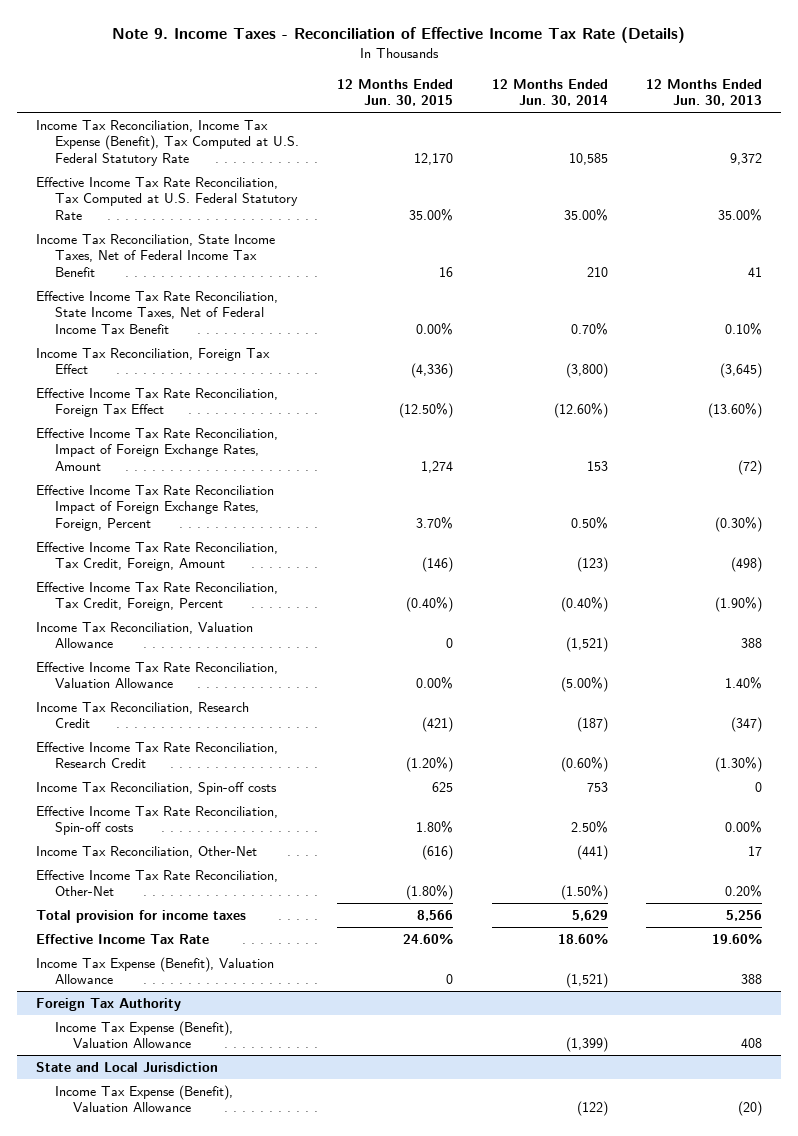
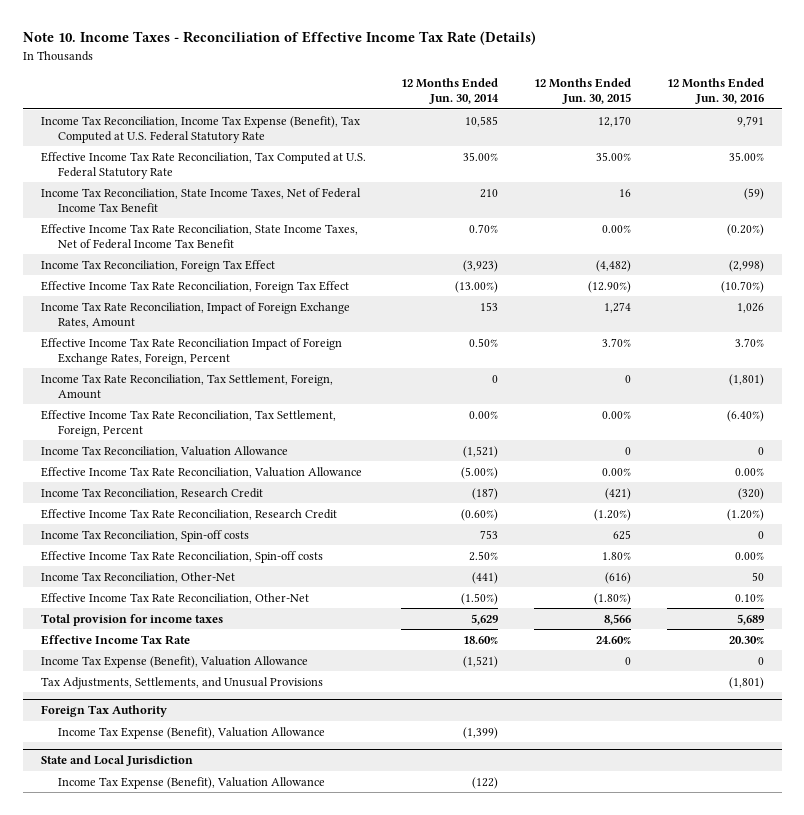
- Note 9. Income Taxes - Reconciliation of Effective Income Tax Rate (Details)
+ Note 10. Income Taxes - Reconciliation of Effective Income Tax Rate (Details)
- | 12 Months Ended Jun. 30, 2015 | 12 Months Ended Jun. 30, 2014 | 12 Months Ended Jun. 30, 2013
+ | 12 Months Ended Jun. 30, 2014 | 12 Months Ended Jun. 30, 2015 | 12 Months Ended Jun. 30, 2016
- Income Tax Reconciliation, Foreign Tax Effect | (4,336) | (3,800) | (3,645)
- Effective Income Tax Rate Reconciliation, Foreign Tax Effect | (12.50%) | (12.60%) | (13.60%)
- Effective Income Tax Rate Reconciliation, Impact of Foreign Exchange Rates, Amount | 1,274 | 153 | (72)
+ Income Tax Reconciliation, Foreign Tax Effect | (3,923) | (4,482) | (2,998)
+ Effective Income Tax Rate Reconciliation, Foreign Tax Effect | (13.00%) | (12.90%) | (10.70%)
+ Income Tax Rate Reconciliation, Impact of Foreign Exchange Rates, Amount | 153 | 1,274 | 1,026
- Effective Income Tax Rate Reconciliation, Tax Credit, Foreign, Amount | (146) | (123) | (498)
- Effective Income Tax Rate Reconciliation, Tax Credit, Foreign, Percent | (0.40%) | (0.40%) | (1.90%)
+ Income Tax Rate Reconciliation, Tax Settlement, Foreign, Amount | 0 | 0 | (1,801)
+ Effective Income Tax Rate Reconciliation, Tax Settlement, Foreign, Percent | 0.00% | 0.00% | (6.40%)
+ Tax Adjustments, Settlements, and Unusual Provisions | | | (1,801)

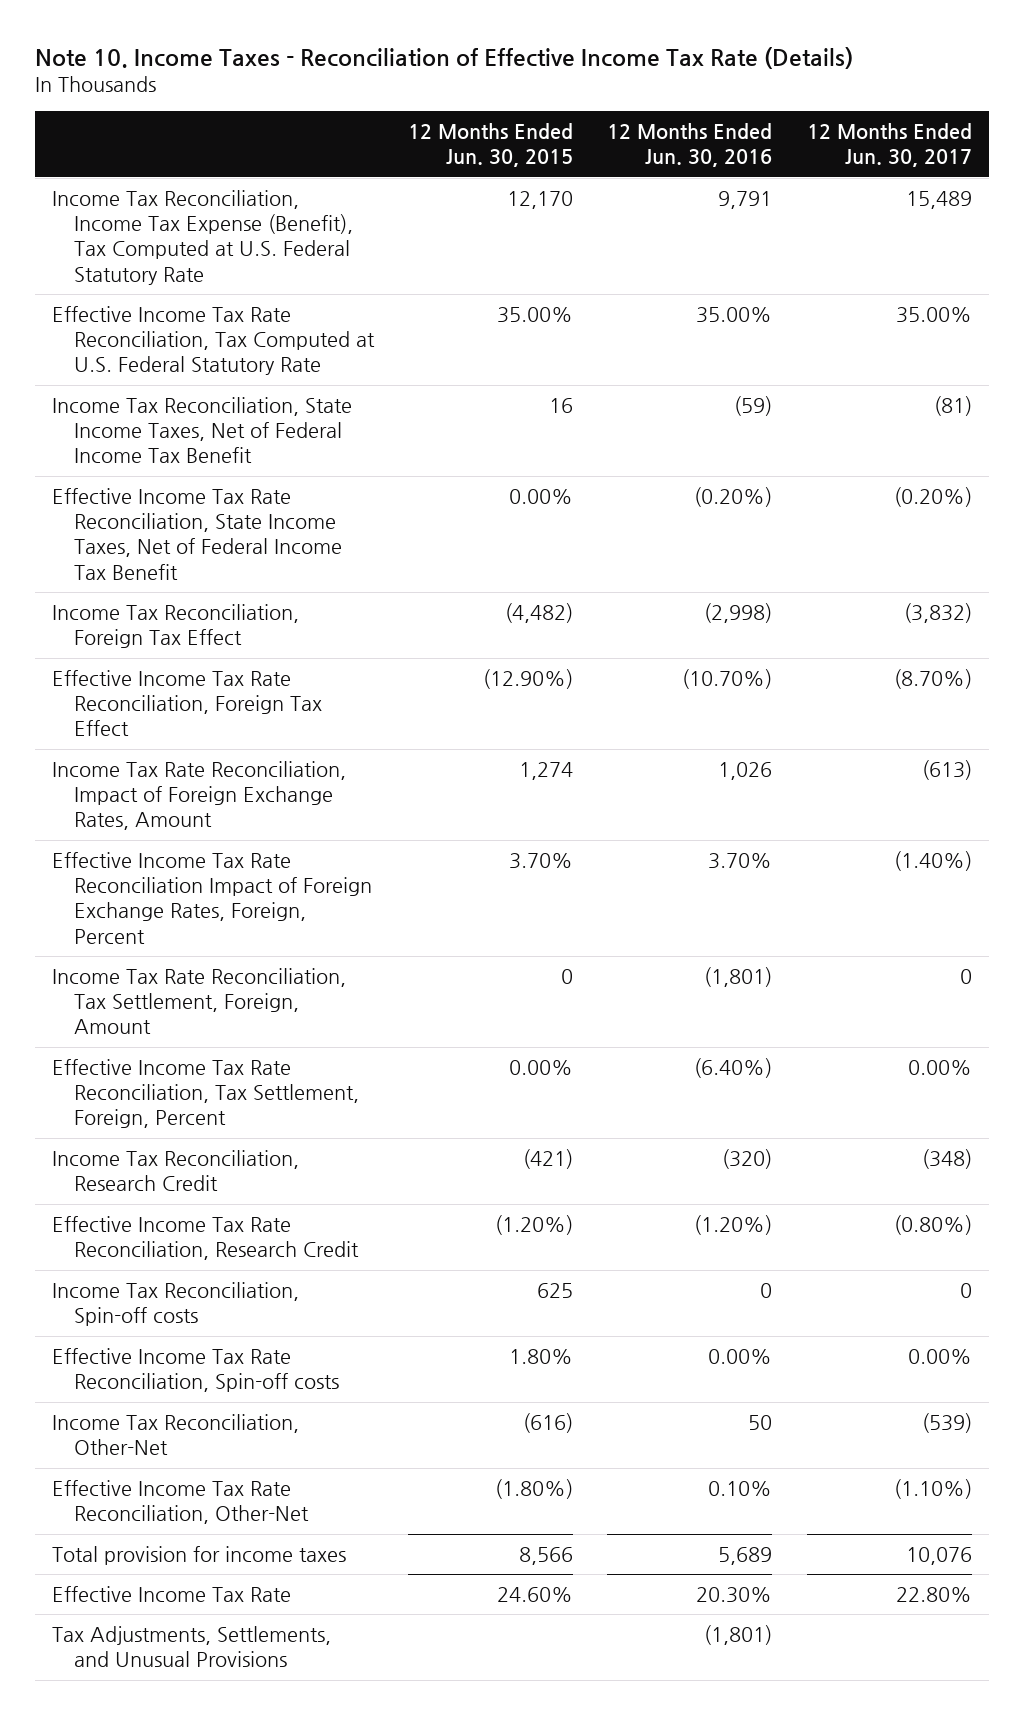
- | 12 Months Ended Jun. 30, 2014 | 12 Months Ended Jun. 30, 2015 | 12 Months Ended Jun. 30, 2016
+ | 12 Months Ended Jun. 30, 2015 | 12 Months Ended Jun. 30, 2016 | 12 Months Ended Jun. 30, 2017
- Income Tax Reconciliation, Valuation Allowance | (1,521) | 0 | 0
- Effective Income Tax Rate Reconciliation, Valuation Allowance | (5.00%) | 0.00% | 0.00%
- Income Tax Expense (Benefit), Valuation Allowance | (1,521) | 0 | 0
- Foreign Tax Authority
- Income Tax Expense (Benefit), Valuation Allowance | (1,399) | |
- State and Local Jurisdiction
- Income Tax Expense (Benefit), Valuation Allowance | (122) | |

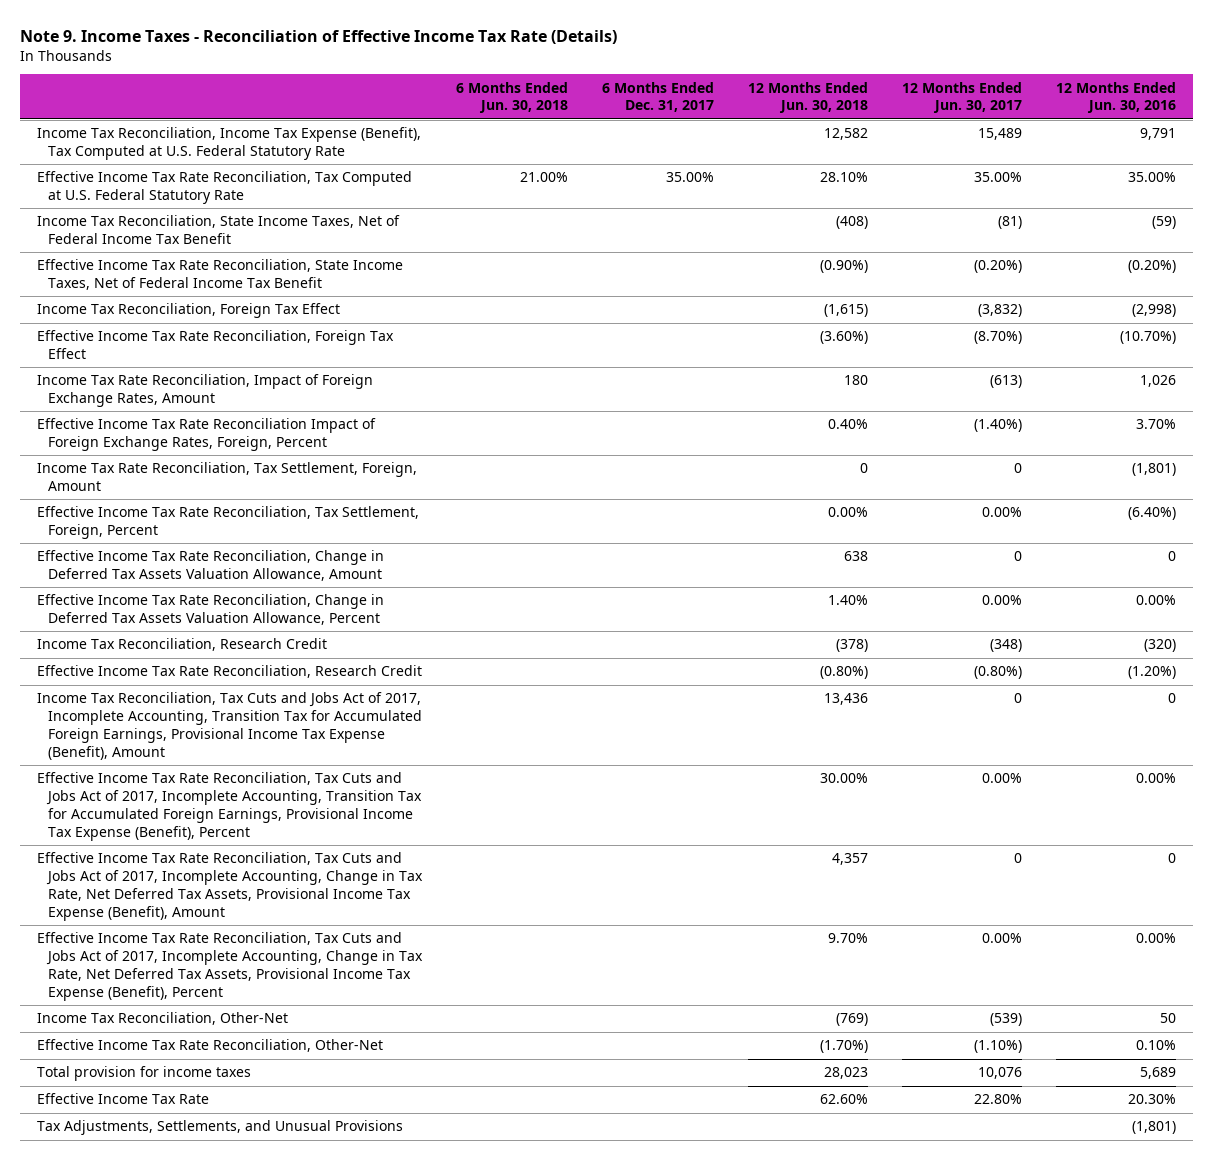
- Note 10. Income Taxes - Reconciliation of Effective Income Tax Rate (Details)
+ Note 9. Income Taxes - Reconciliation of Effective Income Tax Rate (Details)
- | 12 Months Ended Jun. 30, 2015 | 12 Months Ended Jun. 30, 2016 | 12 Months Ended Jun. 30, 2017
+ | 6 Months Ended Jun. 30, 2018 | 6 Months Ended Dec. 31, 2017 | 12 Months Ended Jun. 30, 2018 | 12 Months Ended Jun. 30, 2017 | 12 Months Ended Jun. 30, 2016
+ Effective Income Tax Rate Reconciliation, Change in Deferred Tax Assets Valuation Allowance, Amount | | | 638 | 0 | 0
+ Effective Income Tax Rate Reconciliation, Change in Deferred Tax Assets Valuation Allowance, Percent | | | 1.40% | 0.00% | 0.00%
- Income Tax Reconciliation, Spin-off costs | 625 | 0 | 0
- Effective Income Tax Rate Reconciliation, Spin-off costs | 1.80% | 0.00% | 0.00%
+ Income Tax Reconciliation, Tax Cuts and Jobs Act of 2017, Incomplete Accounting, Transition Tax for Accumulated Foreign Earnings, Provisional Income Tax Expense (Benefit), Amount | | | 13,436 | 0 | 0
+ Effective Income Tax Rate Reconciliation, Tax Cuts and Jobs Act of 2017, Incomplete Accounting, Transition Tax for Accumulated Foreign Earnings, Provisional Income Tax Expense (Benefit), Percent | | | 30.00% | 0.00% | 0.00%
+ Effective Income Tax Rate Reconciliation, Tax Cuts and Jobs Act of 2017, Incomplete Accounting, Change in Tax Rate, Net Deferred Tax Assets, Provisional Income Tax Expense (Benefit), Amount | | | 4,357 | 0 | 0
+ Effective Income Tax Rate Reconciliation, Tax Cuts and Jobs Act of 2017, Incomplete Accounting, Change in Tax Rate, Net Deferred Tax Assets, Provisional Income Tax Expense (Benefit), Percent | | | 9.70% | 0.00% | 0.00%

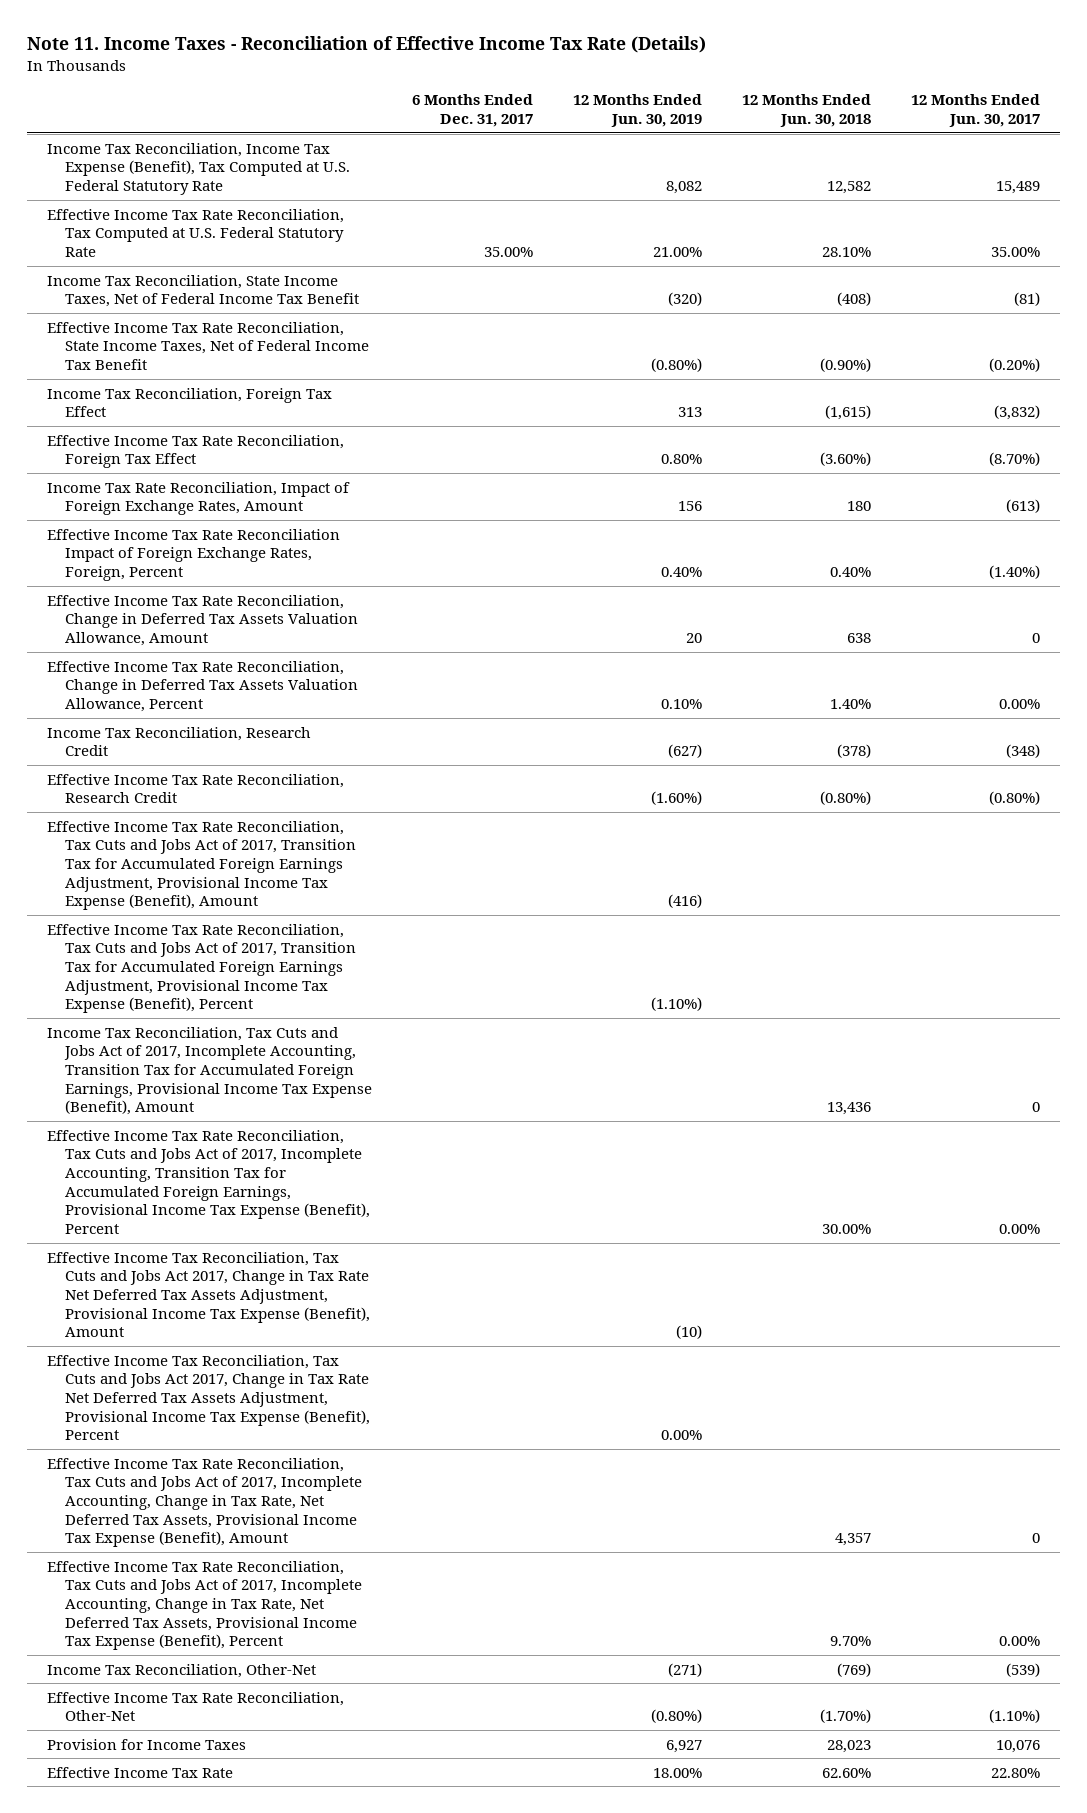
- Note 9. Income Taxes - Reconciliation of Effective Income Tax Rate (Details)
+ Note 11. Income Taxes - Reconciliation of Effective Income Tax Rate (Details)
- | 6 Months Ended Jun. 30, 2018 | 6 Months Ended Dec. 31, 2017 | 12 Months Ended Jun. 30, 2018 | 12 Months Ended Jun. 30, 2017 | 12 Months Ended Jun. 30, 2016
+ | 6 Months Ended Dec. 31, 2017 | 12 Months Ended Jun. 30, 2019 | 12 Months Ended Jun. 30, 2018 | 12 Months Ended Jun. 30, 2017
- Income Tax Rate Reconciliation, Tax Settlement, Foreign, Amount | | | 0 | 0 | (1,801)
- Effective Income Tax Rate Reconciliation, Tax Settlement, Foreign, Percent | | | 0.00% | 0.00% | (6.40%)
+ Effective Income Tax Rate Reconciliation, Tax Cuts and Jobs Act of 2017, Transition Tax for Accumulated Foreign Earnings Adjustment, Provisional Income Tax Expense (Benefit), Amount | | (416) | |
+ Effective Income Tax Rate Reconciliation, Tax Cuts and Jobs Act of 2017, Transition Tax for Accumulated Foreign Earnings Adjustment, Provisional Income Tax Expense (Benefit), Percent | | (1.10%) | |
+ Effective Income Tax Reconciliation, Tax Cuts and Jobs Act 2017, Change in Tax Rate Net Deferred Tax Assets Adjustment, Provisional Income Tax Expense (Benefit), Amount | | (10) | |
+ Effective Income Tax Reconciliation, Tax Cuts and Jobs Act 2017, Change in Tax Rate Net Deferred Tax Assets Adjustment, Provisional Income Tax Expense (Benefit), Percent | | 0.00% | |
- Total provision for income taxes | | | 28,023 | 10,076 | 5,689
+ Provision for Income Taxes | | 6,927 | 28,023 | 10,076
- Tax Adjustments, Settlements, and Unusual Provisions | | | | | (1,801)

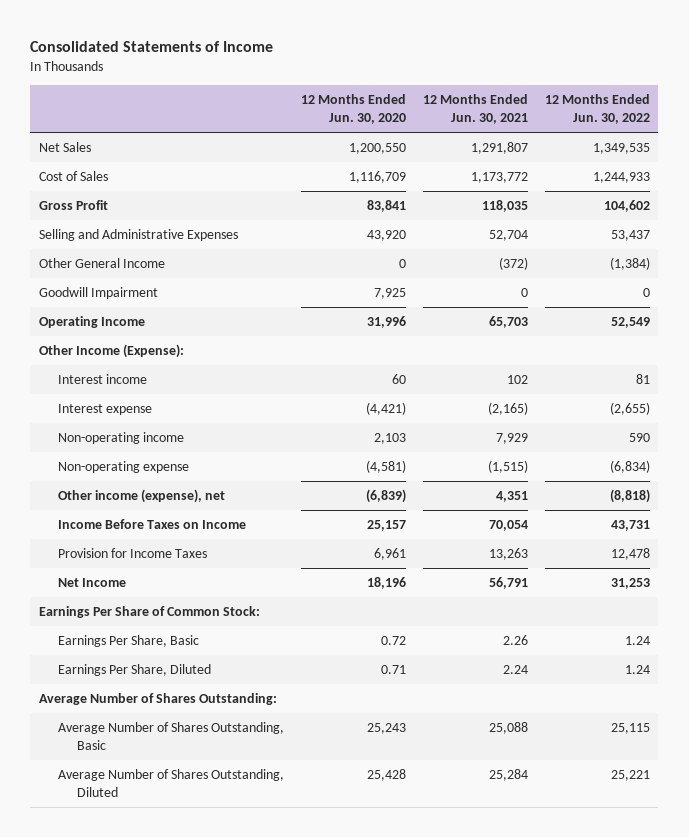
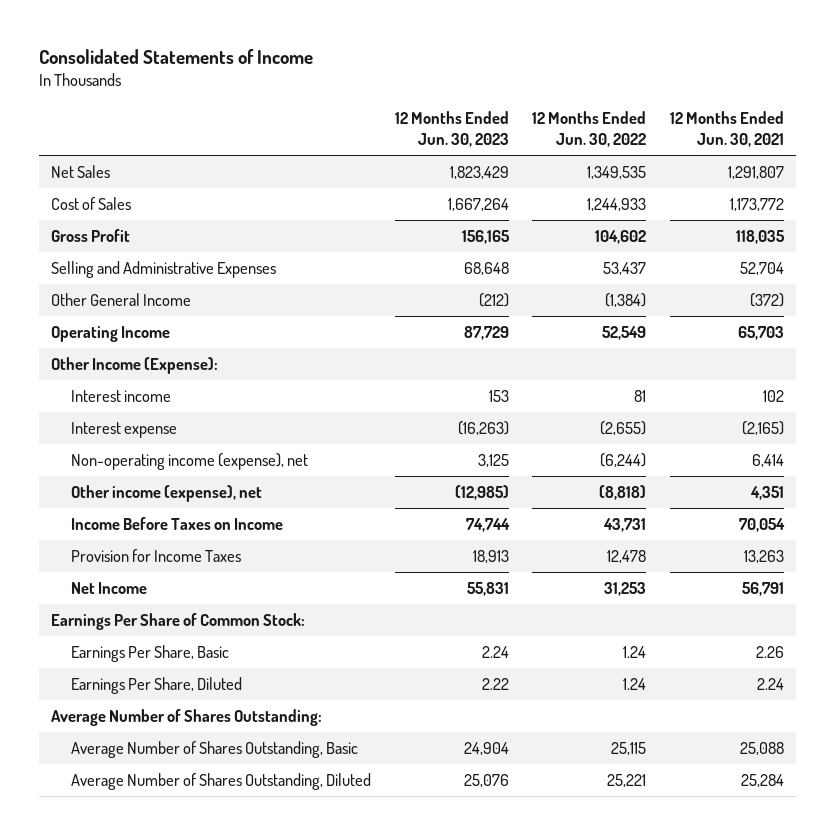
- | 12 Months Ended Jun. 30, 2020 | 12 Months Ended Jun. 30, 2021 | 12 Months Ended Jun. 30, 2022
+ | 12 Months Ended Jun. 30, 2023 | 12 Months Ended Jun. 30, 2022 | 12 Months Ended Jun. 30, 2021
- Goodwill Impairment | 7,925 | 0 | 0
- Non-operating income | 2,103 | 7,929 | 590
- Non-operating expense | (4,581) | (1,515) | (6,834)
+ Non-operating income (expense), net | 3,125 | (6,244) | 6,414

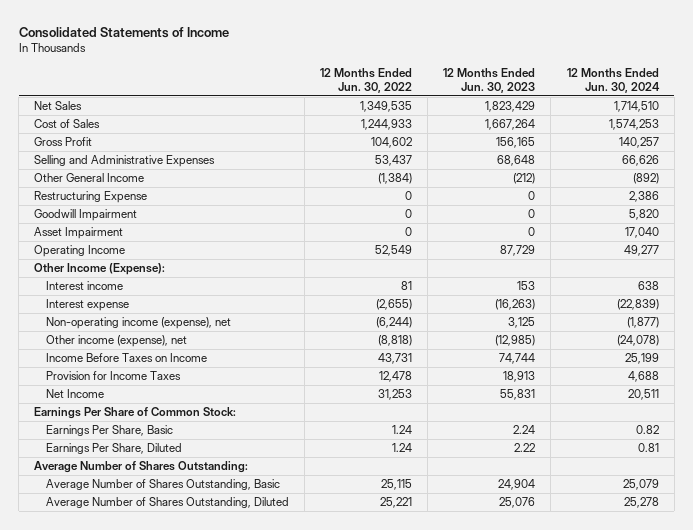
- | 12 Months Ended Jun. 30, 2023 | 12 Months Ended Jun. 30, 2022 | 12 Months Ended Jun. 30, 2021
+ | 12 Months Ended Jun. 30, 2022 | 12 Months Ended Jun. 30, 2023 | 12 Months Ended Jun. 30, 2024
+ Restructuring Expense | 0 | 0 | 2,386
+ Goodwill Impairment | 0 | 0 | 5,820
+ Asset Impairment | 0 | 0 | 17,040

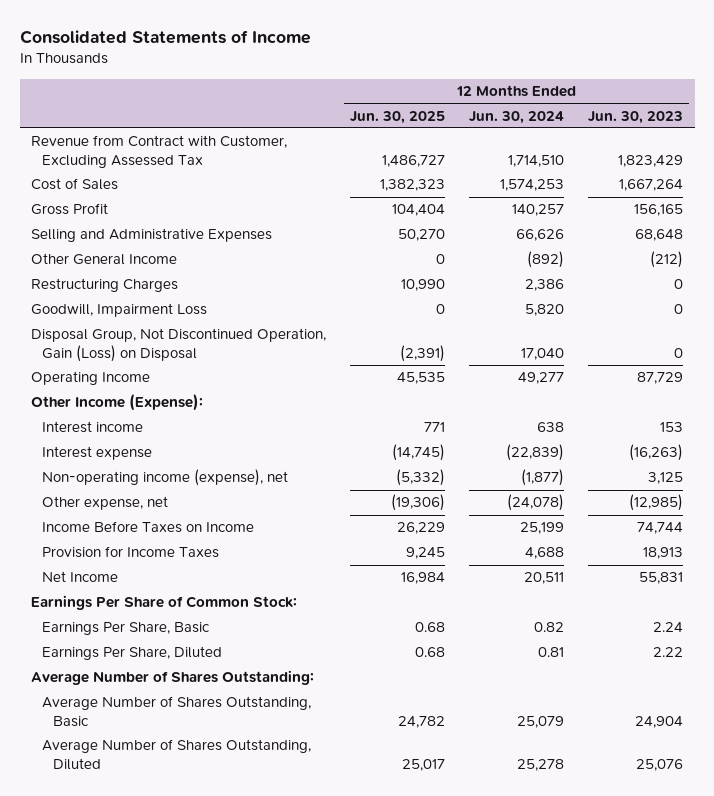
- | 12 Months Ended Jun. 30, 2022 | 12 Months Ended Jun. 30, 2023 | 12 Months Ended Jun. 30, 2024
+ | 12 Months Ended Jun. 30, 2025 | 12 Months Ended Jun. 30, 2024 | 12 Months Ended Jun. 30, 2023
- Net Sales | 1,349,535 | 1,823,429 | 1,714,510
+ Revenue from Contract with Customer, Excluding Assessed Tax | 1,486,727 | 1,714,510 | 1,823,429
- Restructuring Expense | 0 | 0 | 2,386
- Goodwill Impairment | 0 | 0 | 5,820
- Asset Impairment | 0 | 0 | 17,040
+ Restructuring Charges | 10,990 | 2,386 | 0
+ Goodwill, Impairment Loss | 0 | 5,820 | 0
+ Disposal Group, Not Discontinued Operation, Gain (Loss) on Disposal | (2,391) | 17,040 | 0
- Other income (expense), net | (8,818) | (12,985) | (24,078)
+ Other expense, net | (19,306) | (24,078) | (12,985)

